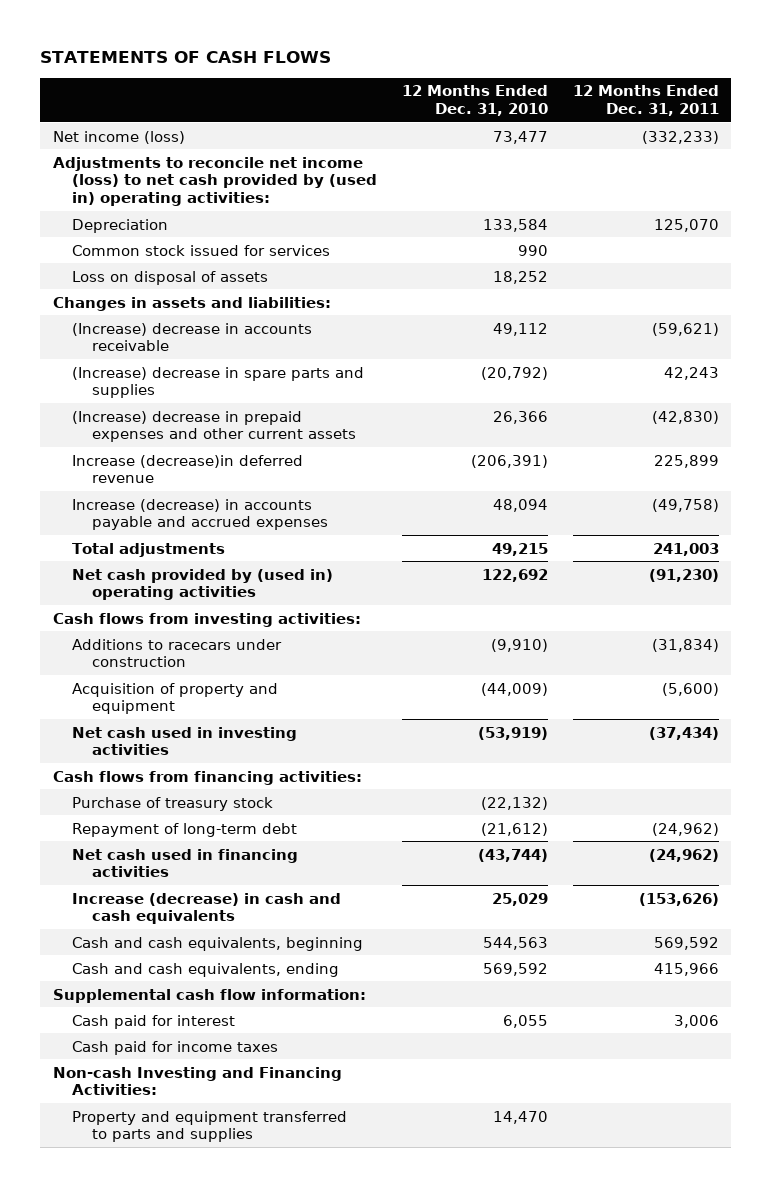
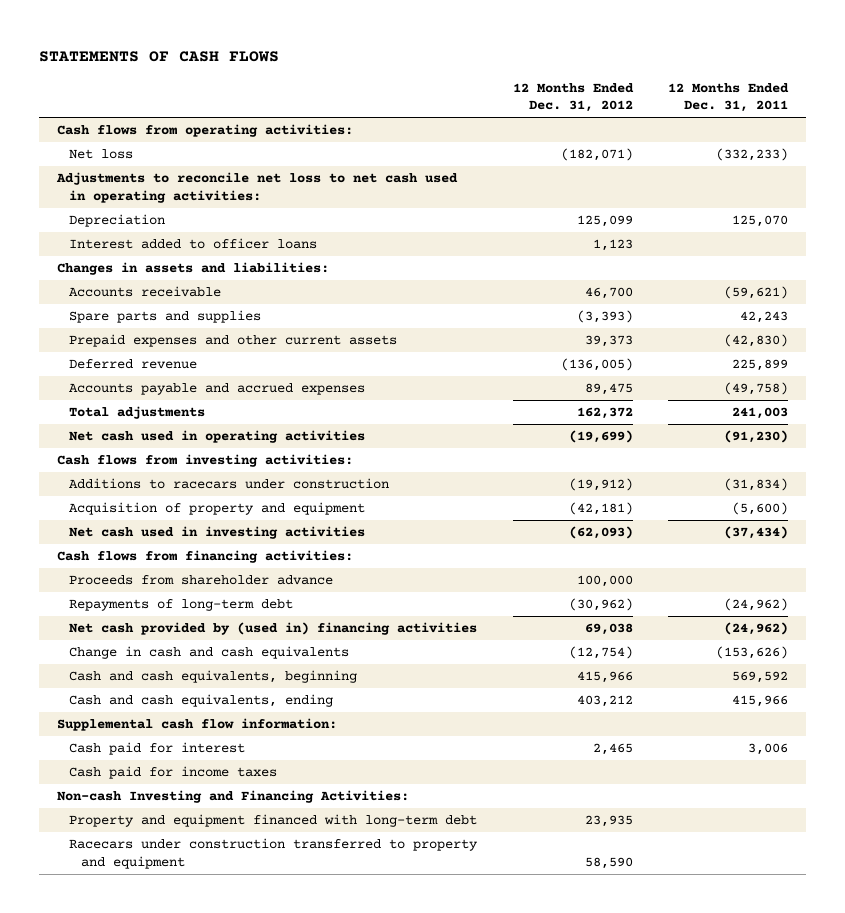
- | 12 Months Ended Dec. 31, 2010 | 12 Months Ended Dec. 31, 2011
+ | 12 Months Ended Dec. 31, 2012 | 12 Months Ended Dec. 31, 2011
- Net income (loss) | 73,477 | (332,233)
- Adjustments to reconcile net income (loss) to net cash provided by (used in) operating activities:
+ Cash flows from operating activities:
+ Net loss | (182,071) | (332,233)
+ Adjustments to reconcile net loss to net cash used in operating activities:
- Common stock issued for services | 990 |
- Loss on disposal of assets | 18,252 |
+ Interest added to officer loans | 1,123 |
- (Increase) decrease in accounts receivable | 49,112 | (59,621)
- (Increase) decrease in spare parts and supplies | (20,792) | 42,243
- (Increase) decrease in prepaid expenses and other current assets | 26,366 | (42,830)
- Increase (decrease)in deferred revenue | (206,391) | 225,899
- Increase (decrease) in accounts payable and accrued expenses | 48,094 | (49,758)
+ Accounts receivable | 46,700 | (59,621)
+ Spare parts and supplies | (3,393) | 42,243
+ Prepaid expenses and other current assets | 39,373 | (42,830)
+ Deferred revenue | (136,005) | 225,899
+ Accounts payable and accrued expenses | 89,475 | (49,758)
- Net cash provided by (used in) operating activities | 122,692 | (91,230)
+ Net cash used in operating activities | (19,699) | (91,230)
- Purchase of treasury stock | (22,132) |
- Repayment of long-term debt | (21,612) | (24,962)
- Net cash used in financing activities | (43,744) | (24,962)
- Increase (decrease) in cash and cash equivalents | 25,029 | (153,626)
+ Proceeds from shareholder advance | 100,000 |
+ Repayments of long-term debt | (30,962) | (24,962)
+ Net cash provided by (used in) financing activities | 69,038 | (24,962)
+ Change in cash and cash equivalents | (12,754) | (153,626)
- Property and equipment transferred to parts and supplies | 14,470 |
+ Property and equipment financed with long-term debt | 23,935 |
+ Racecars under construction transferred to property and equipment | 58,590 |

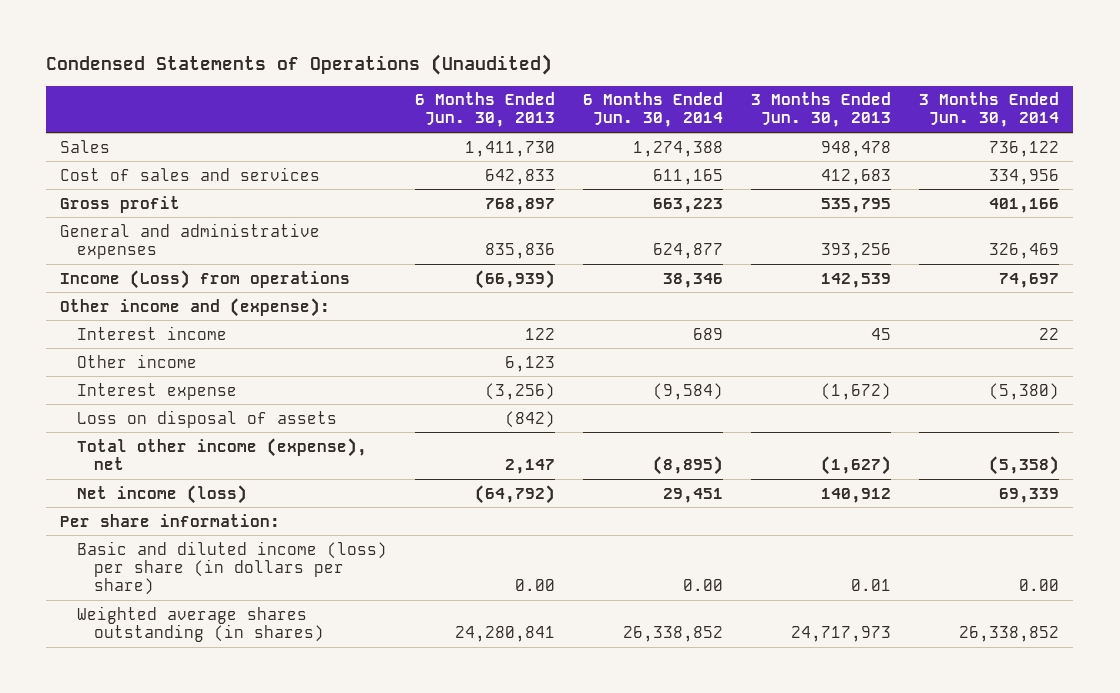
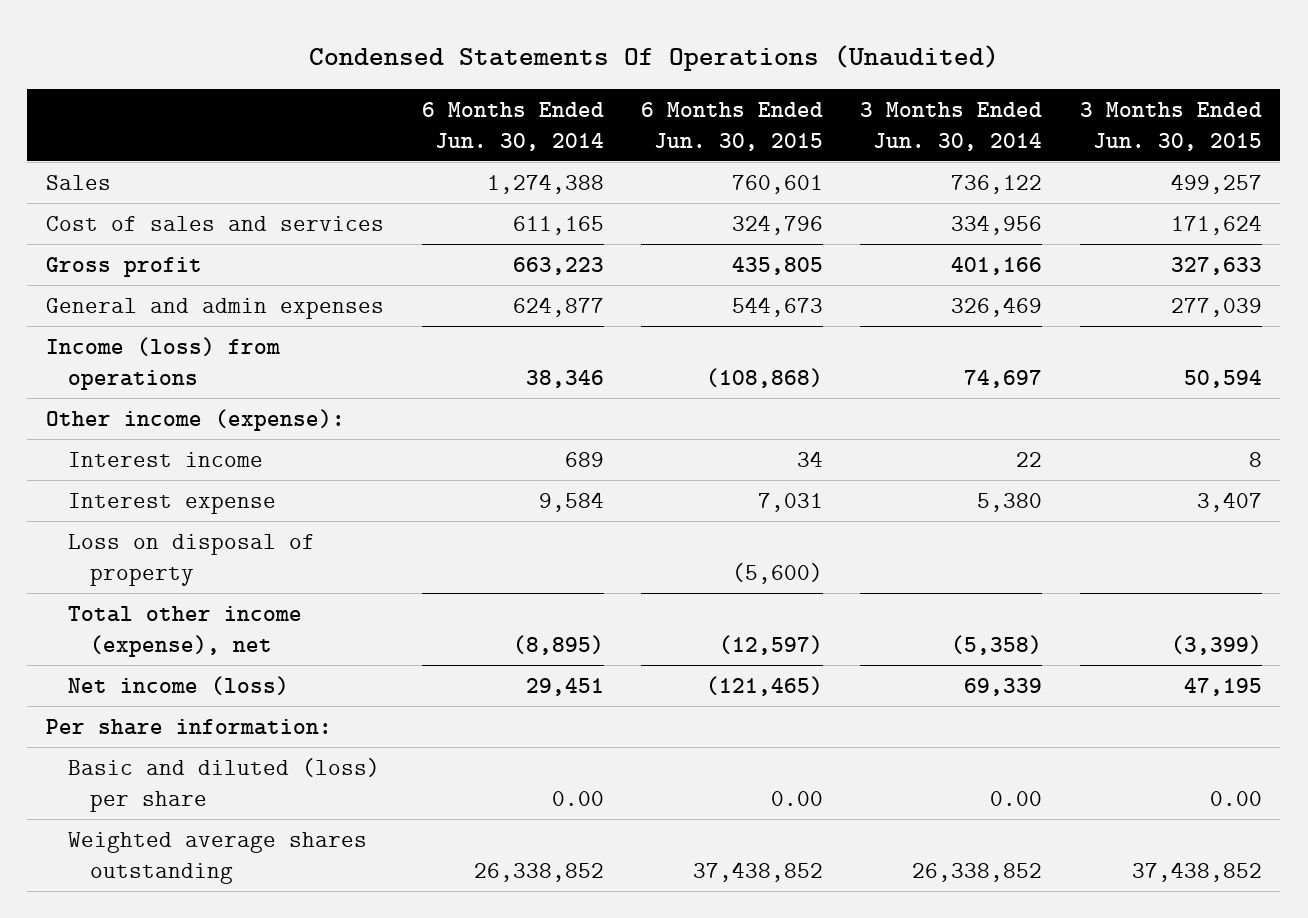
- Condensed Statements of Operations (Unaudited)
+ Condensed Statements Of Operations (Unaudited)
- | 6 Months Ended Jun. 30, 2013 | 6 Months Ended Jun. 30, 2014 | 3 Months Ended Jun. 30, 2013 | 3 Months Ended Jun. 30, 2014
+ | 6 Months Ended Jun. 30, 2014 | 6 Months Ended Jun. 30, 2015 | 3 Months Ended Jun. 30, 2014 | 3 Months Ended Jun. 30, 2015
- General and administrative expenses | 835,836 | 624,877 | 393,256 | 326,469
- Income (Loss) from operations | (66,939) | 38,346 | 142,539 | 74,697
- Other income and (expense):
+ General and admin expenses | 624,877 | 544,673 | 326,469 | 277,039
+ Income (loss) from operations | 38,346 | (108,868) | 74,697 | 50,594
+ Other income (expense):
- Other income | 6,123 | | |
- Interest expense | (3,256) | (9,584) | (1,672) | (5,380)
- Loss on disposal of assets | (842) | | |
+ Interest expense | 9,584 | 7,031 | 5,380 | 3,407
+ Loss on disposal of property | | (5,600) | |
- Basic and diluted income (loss) per share (in dollars per share) | 0.00 | 0.00 | 0.01 | 0.00
- Weighted average shares outstanding (in shares) | 24,280,841 | 26,338,852 | 24,717,973 | 26,338,852
+ Basic and diluted (loss) per share | 0.00 | 0.00 | 0.00 | 0.00
+ Weighted average shares outstanding | 26,338,852 | 37,438,852 | 26,338,852 | 37,438,852

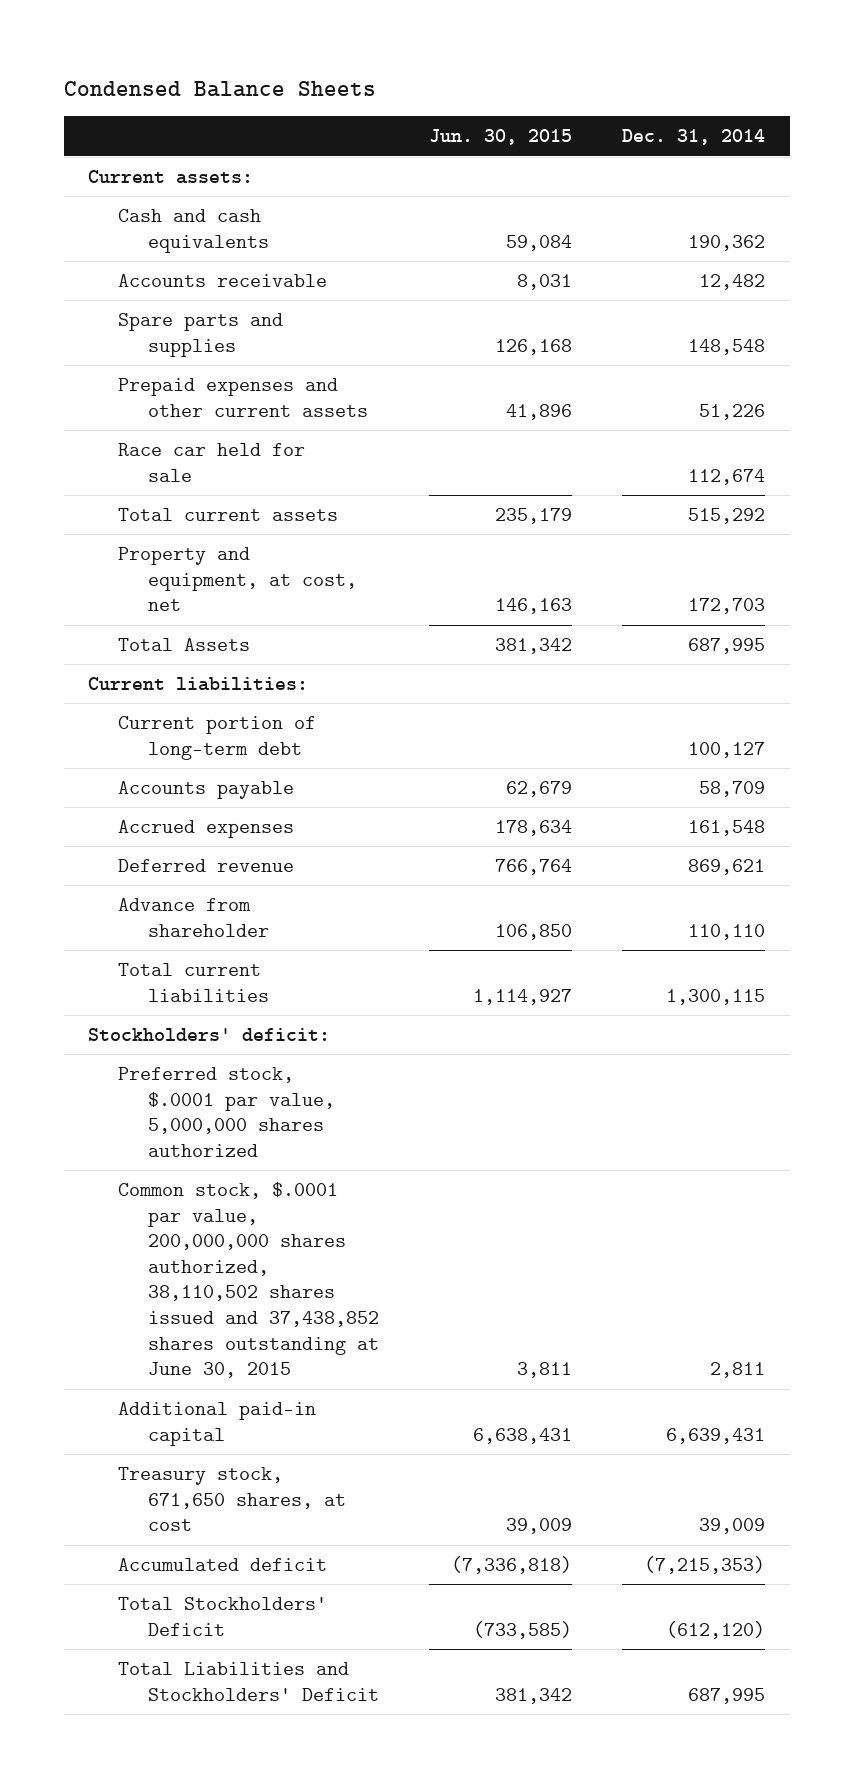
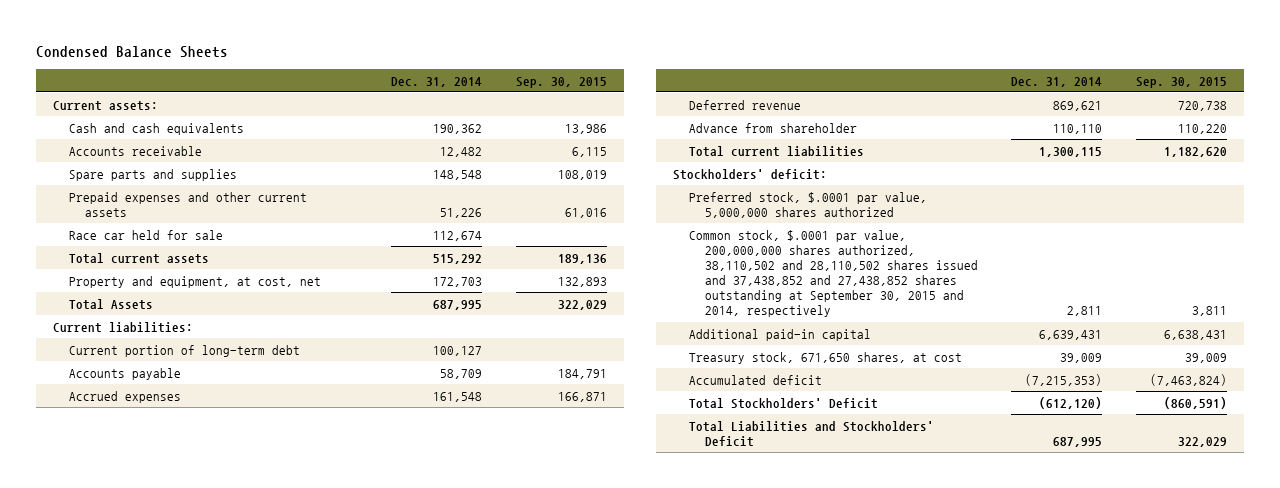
- | Jun. 30, 2015 | Dec. 31, 2014
+ | Dec. 31, 2014 | Sep. 30, 2015
- Common stock, $.0001 par value, 200,000,000 shares authorized, 38,110,502 shares issued and 37,438,852 shares outstanding at June 30, 2015 | 3,811 | 2,811
+ Common stock, $.0001 par value, 200,000,000 shares authorized, 38,110,502 and 28,110,502 shares issued and 37,438,852 and 27,438,852 shares outstanding at September 30, 2015 and 2014, respectively | 2,811 | 3,811

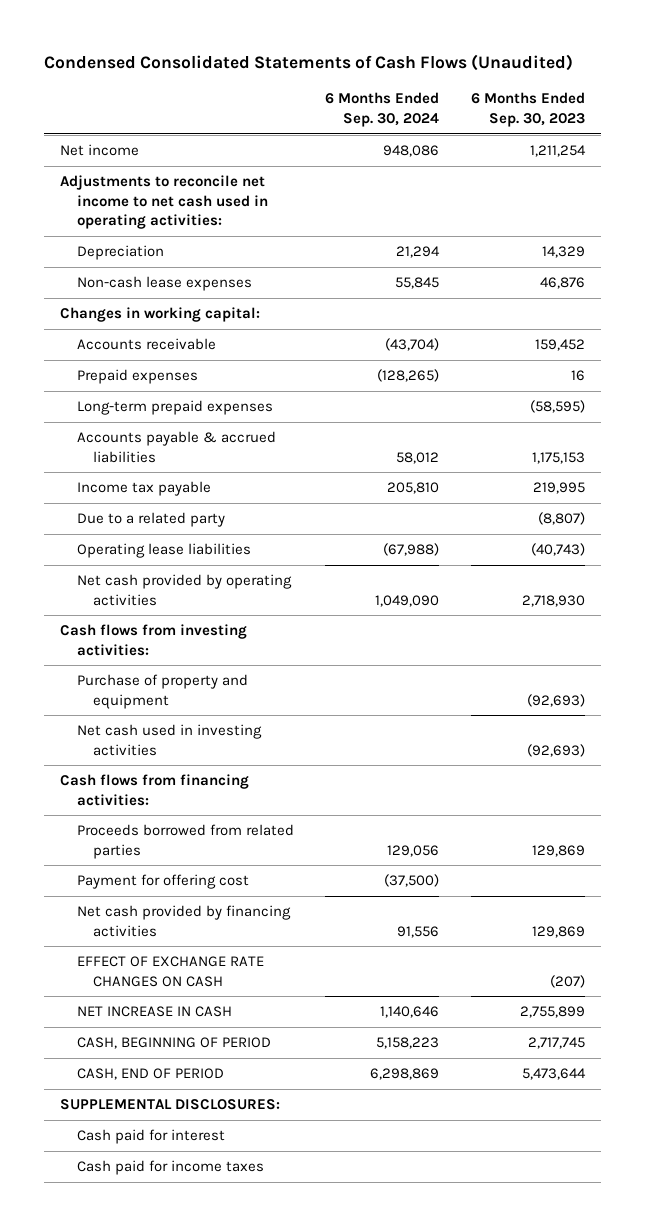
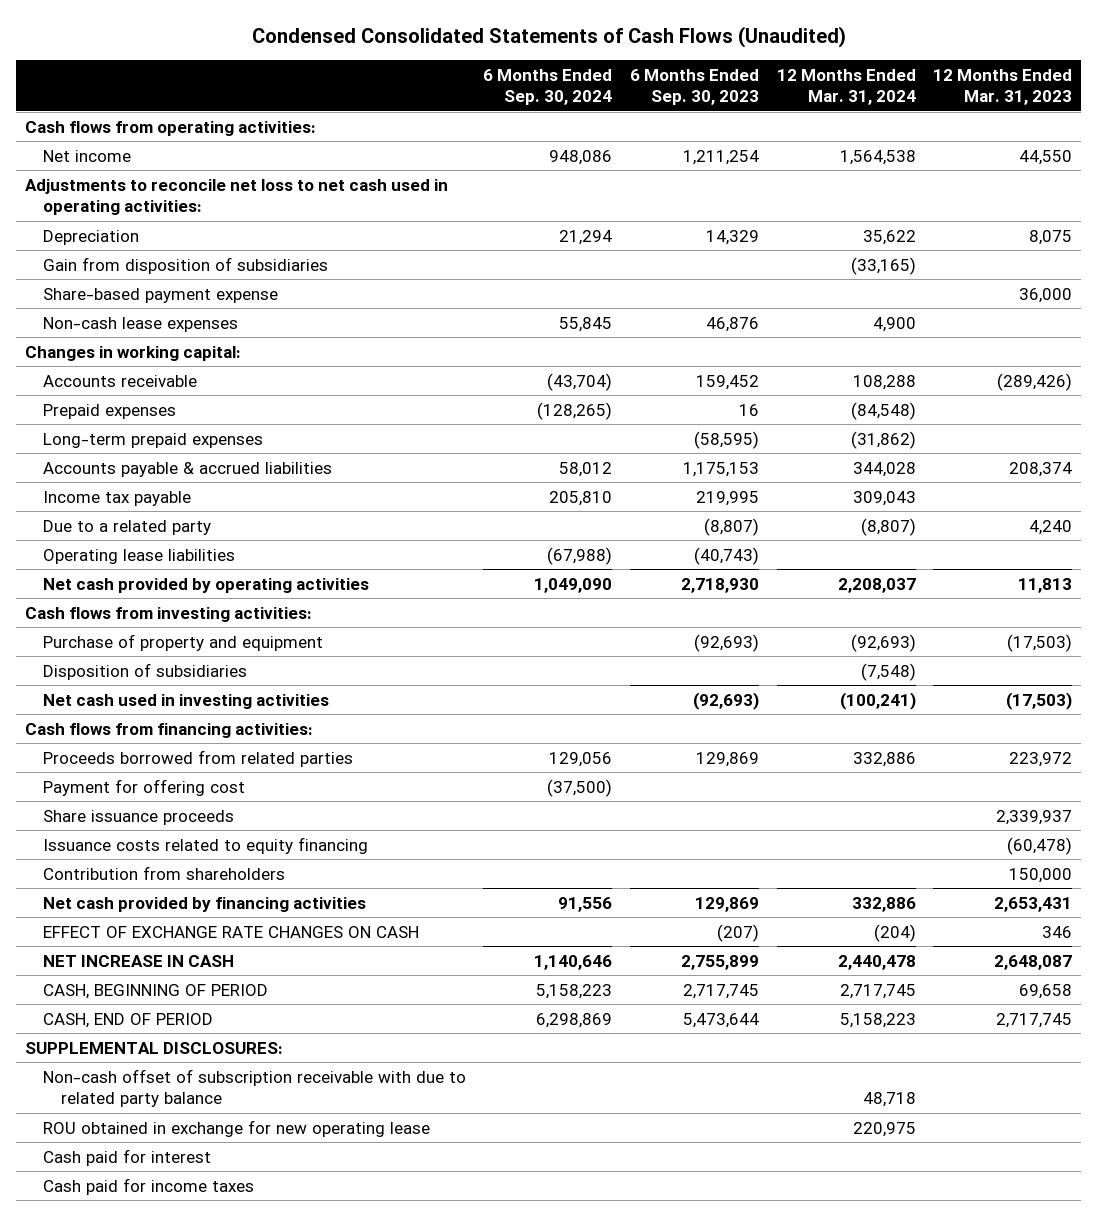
- | 6 Months Ended Sep. 30, 2024 | 6 Months Ended Sep. 30, 2023
+ | 6 Months Ended Sep. 30, 2024 | 6 Months Ended Sep. 30, 2023 | 12 Months Ended Mar. 31, 2024 | 12 Months Ended Mar. 31, 2023
+ Cash flows from operating activities:
- Adjustments to reconcile net income to net cash used in operating activities:
+ Adjustments to reconcile net loss to net cash used in operating activities:
+ Gain from disposition of subsidiaries | | | (33,165) |
+ Share-based payment expense | | | | 36,000
+ Disposition of subsidiaries | | | (7,548) |
+ Share issuance proceeds | | | | 2,339,937
+ Issuance costs related to equity financing | | | | (60,478)
+ Contribution from shareholders | | | | 150,000
+ Non-cash offset of subscription receivable with due to related party balance | | | 48,718 |
+ ROU obtained in exchange for new operating lease | | | 220,975 |

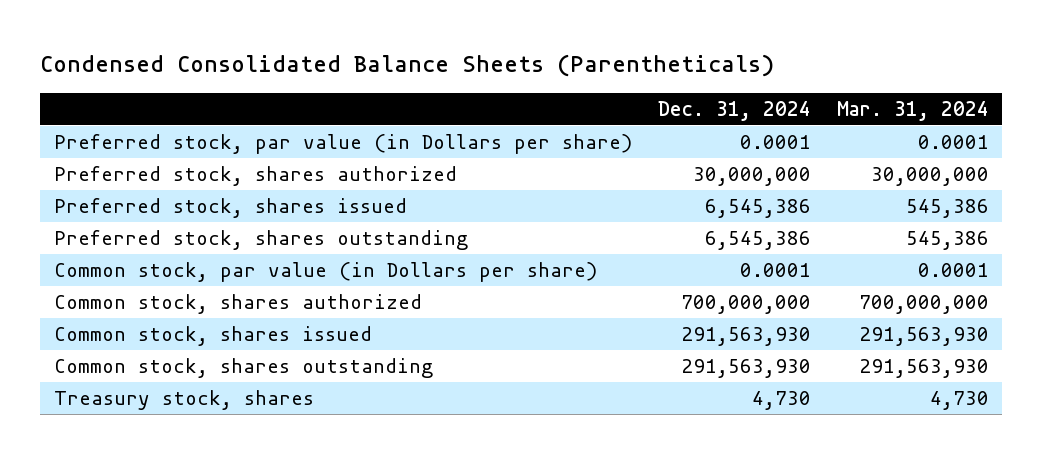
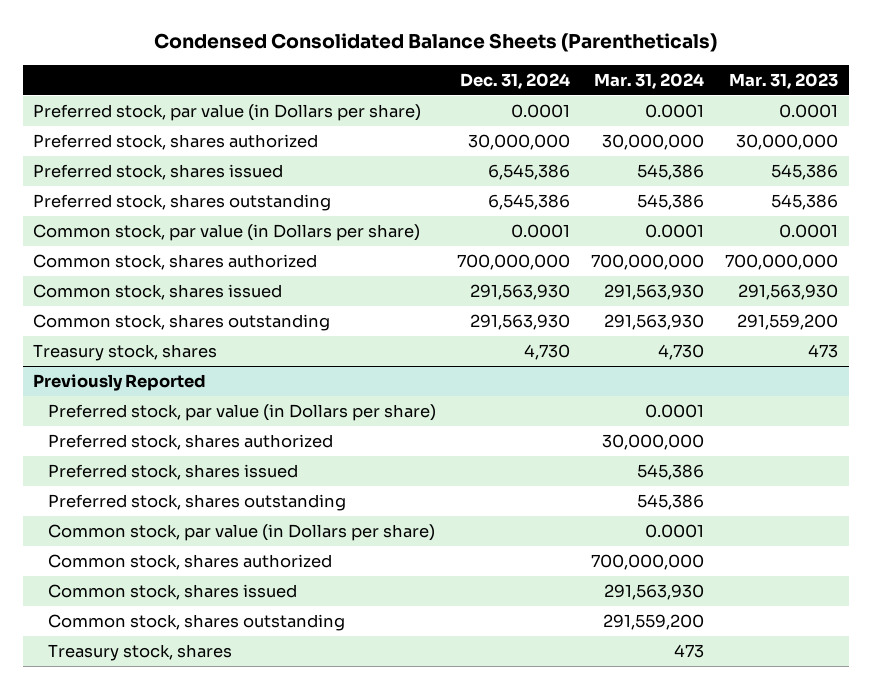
- | Dec. 31, 2024 | Mar. 31, 2024
+ | Dec. 31, 2024 | Mar. 31, 2024 | Mar. 31, 2023
+ Previously Reported
+ Preferred stock, par value (in Dollars per share) | | 0.0001 |
+ Preferred stock, shares authorized | | 30,000,000 |
+ Preferred stock, shares issued | | 545,386 |
+ Preferred stock, shares outstanding | | 545,386 |
+ Common stock, par value (in Dollars per share) | | 0.0001 |
+ Common stock, shares authorized | | 700,000,000 |
+ Common stock, shares issued | | 291,563,930 |
+ Common stock, shares outstanding | | 291,559,200 |
+ Treasury stock, shares | | 473 |

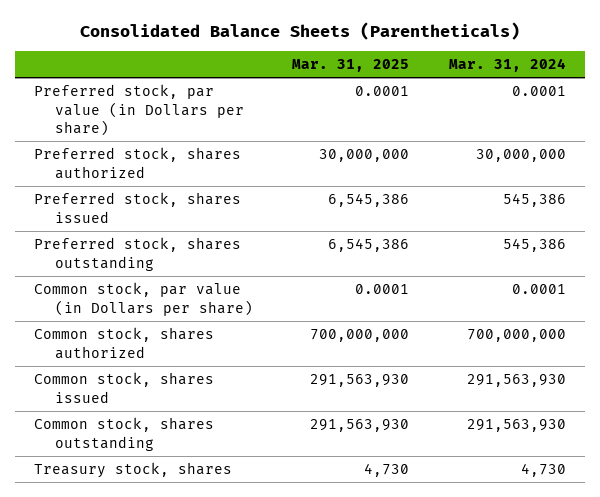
- Condensed Consolidated Balance Sheets (Parentheticals)
+ Consolidated Balance Sheets (Parentheticals)
- | Dec. 31, 2024 | Mar. 31, 2024 | Mar. 31, 2023
+ | Mar. 31, 2025 | Mar. 31, 2024
- Previously Reported
- Preferred stock, par value (in Dollars per share) | | 0.0001 |
- Preferred stock, shares authorized | | 30,000,000 |
- Preferred stock, shares issued | | 545,386 |
- Preferred stock, shares outstanding | | 545,386 |
- Common stock, par value (in Dollars per share) | | 0.0001 |
- Common stock, shares authorized | | 700,000,000 |
- Common stock, shares issued | | 291,563,930 |
- Common stock, shares outstanding | | 291,559,200 |
- Treasury stock, shares | | 473 |

